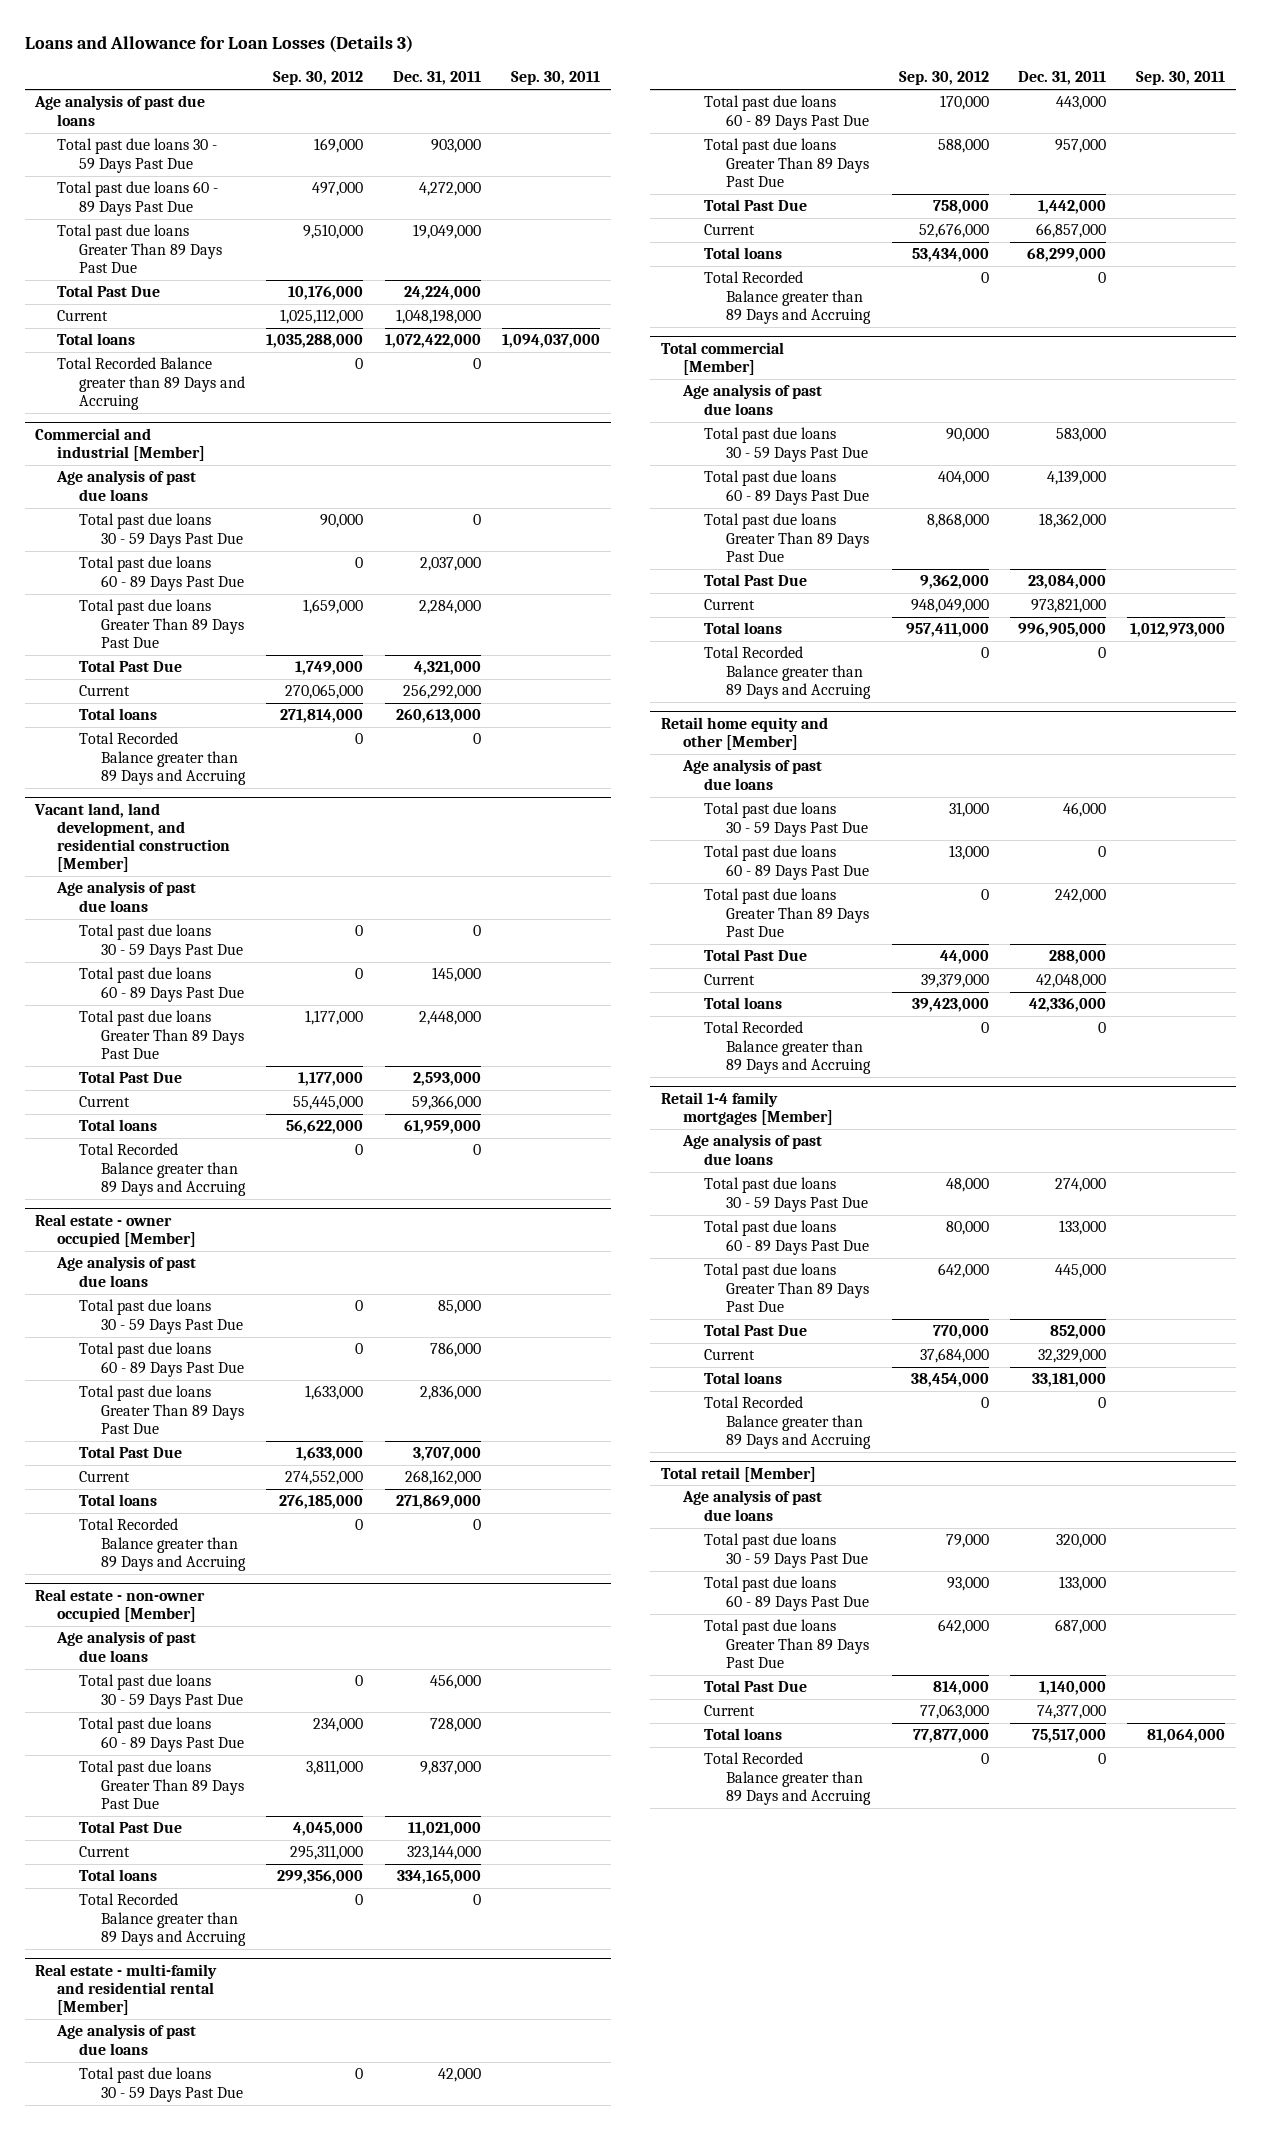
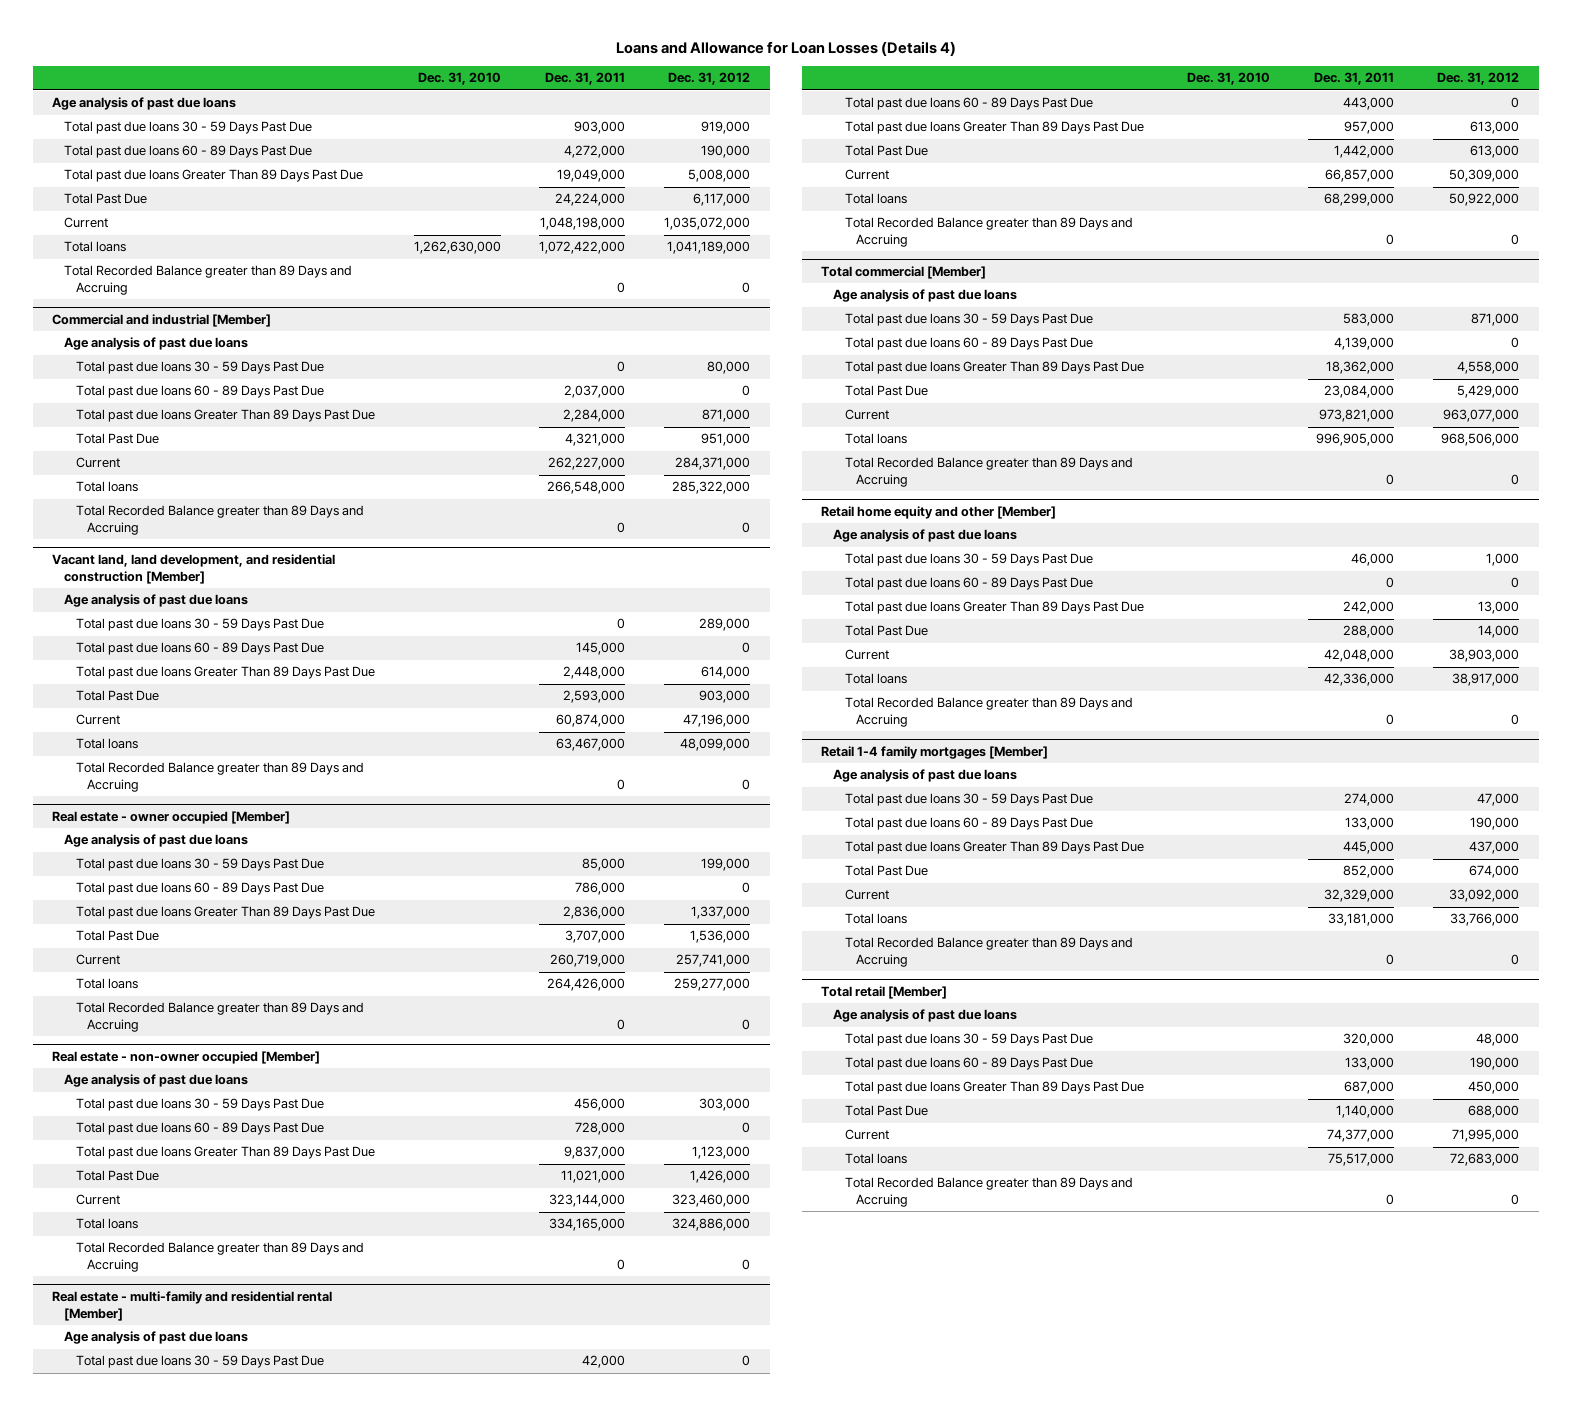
- Loans and Allowance for Loan Losses (Details 3)
+ Loans and Allowance for Loan Losses (Details 4)
- | Sep. 30, 2012 | Dec. 31, 2011 | Sep. 30, 2011
+ | Dec. 31, 2010 | Dec. 31, 2011 | Dec. 31, 2012
@ Commercial and industrial [Member]
- Current | 270,065,000 | 256,292,000 |
- Total loans | 271,814,000 | 260,613,000 |
+ Current | | 262,227,000 | 284,371,000
+ Total loans | | 266,548,000 | 285,322,000
@ Vacant land, land development, and residential construction [Member]
- Current | 55,445,000 | 59,366,000 |
- Total loans | 56,622,000 | 61,959,000 |
+ Current | | 60,874,000 | 47,196,000
+ Total loans | | 63,467,000 | 48,099,000
@ Real estate - owner occupied [Member]
- Current | 274,552,000 | 268,162,000 |
- Total loans | 276,185,000 | 271,869,000 |
+ Current | | 260,719,000 | 257,741,000
+ Total loans | | 264,426,000 | 259,277,000

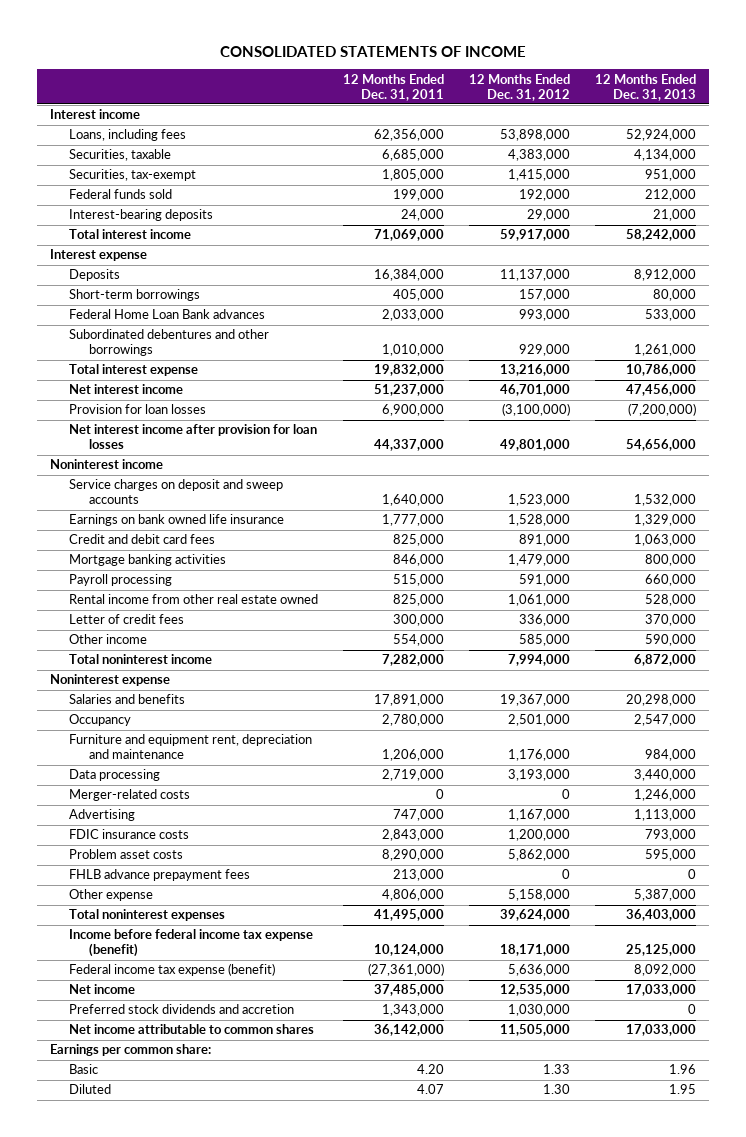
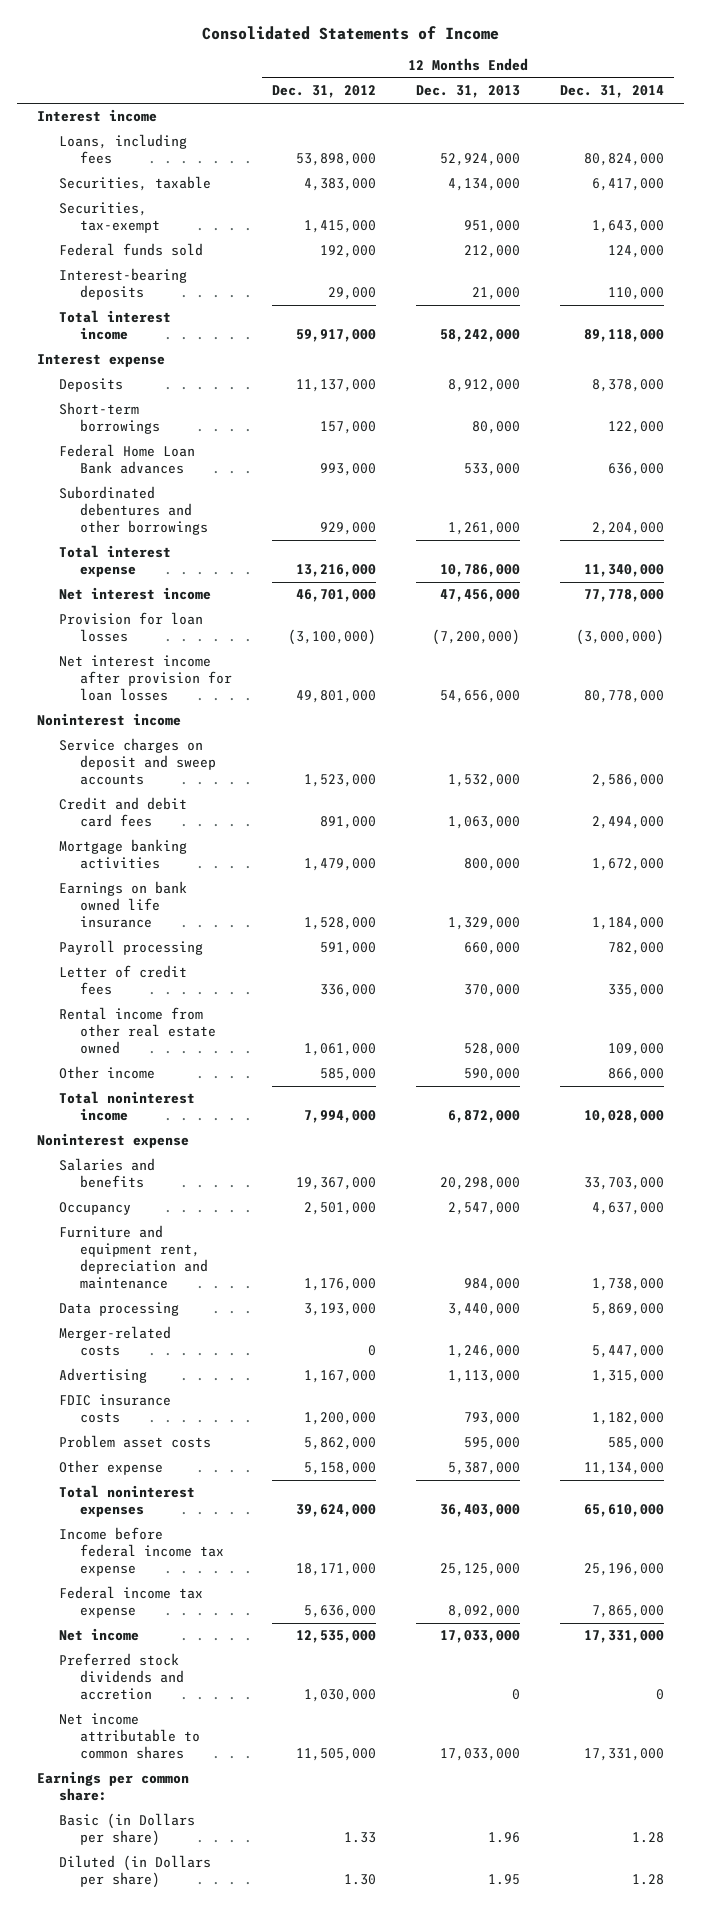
- CONSOLIDATED STATEMENTS OF INCOME
+ Consolidated Statements of Income
- | 12 Months Ended Dec. 31, 2011 | 12 Months Ended Dec. 31, 2012 | 12 Months Ended Dec. 31, 2013
+ | 12 Months Ended Dec. 31, 2012 | 12 Months Ended Dec. 31, 2013 | 12 Months Ended Dec. 31, 2014
moved down: Earnings on bank owned life insurance | 1,528,000 | 1,329,000 | 1,184,000
moved down: Rental income from other real estate owned | 1,061,000 | 528,000 | 109,000
- FHLB advance prepayment fees | 213,000 | 0 | 0
- Income before federal income tax expense (benefit) | 10,124,000 | 18,171,000 | 25,125,000
- Federal income tax expense (benefit) | (27,361,000) | 5,636,000 | 8,092,000
+ Income before federal income tax expense | 18,171,000 | 25,125,000 | 25,196,000
+ Federal income tax expense | 5,636,000 | 8,092,000 | 7,865,000
- Basic | 4.20 | 1.33 | 1.96
- Diluted | 4.07 | 1.30 | 1.95
+ Basic (in Dollars per share) | 1.33 | 1.96 | 1.28
+ Diluted (in Dollars per share) | 1.30 | 1.95 | 1.28

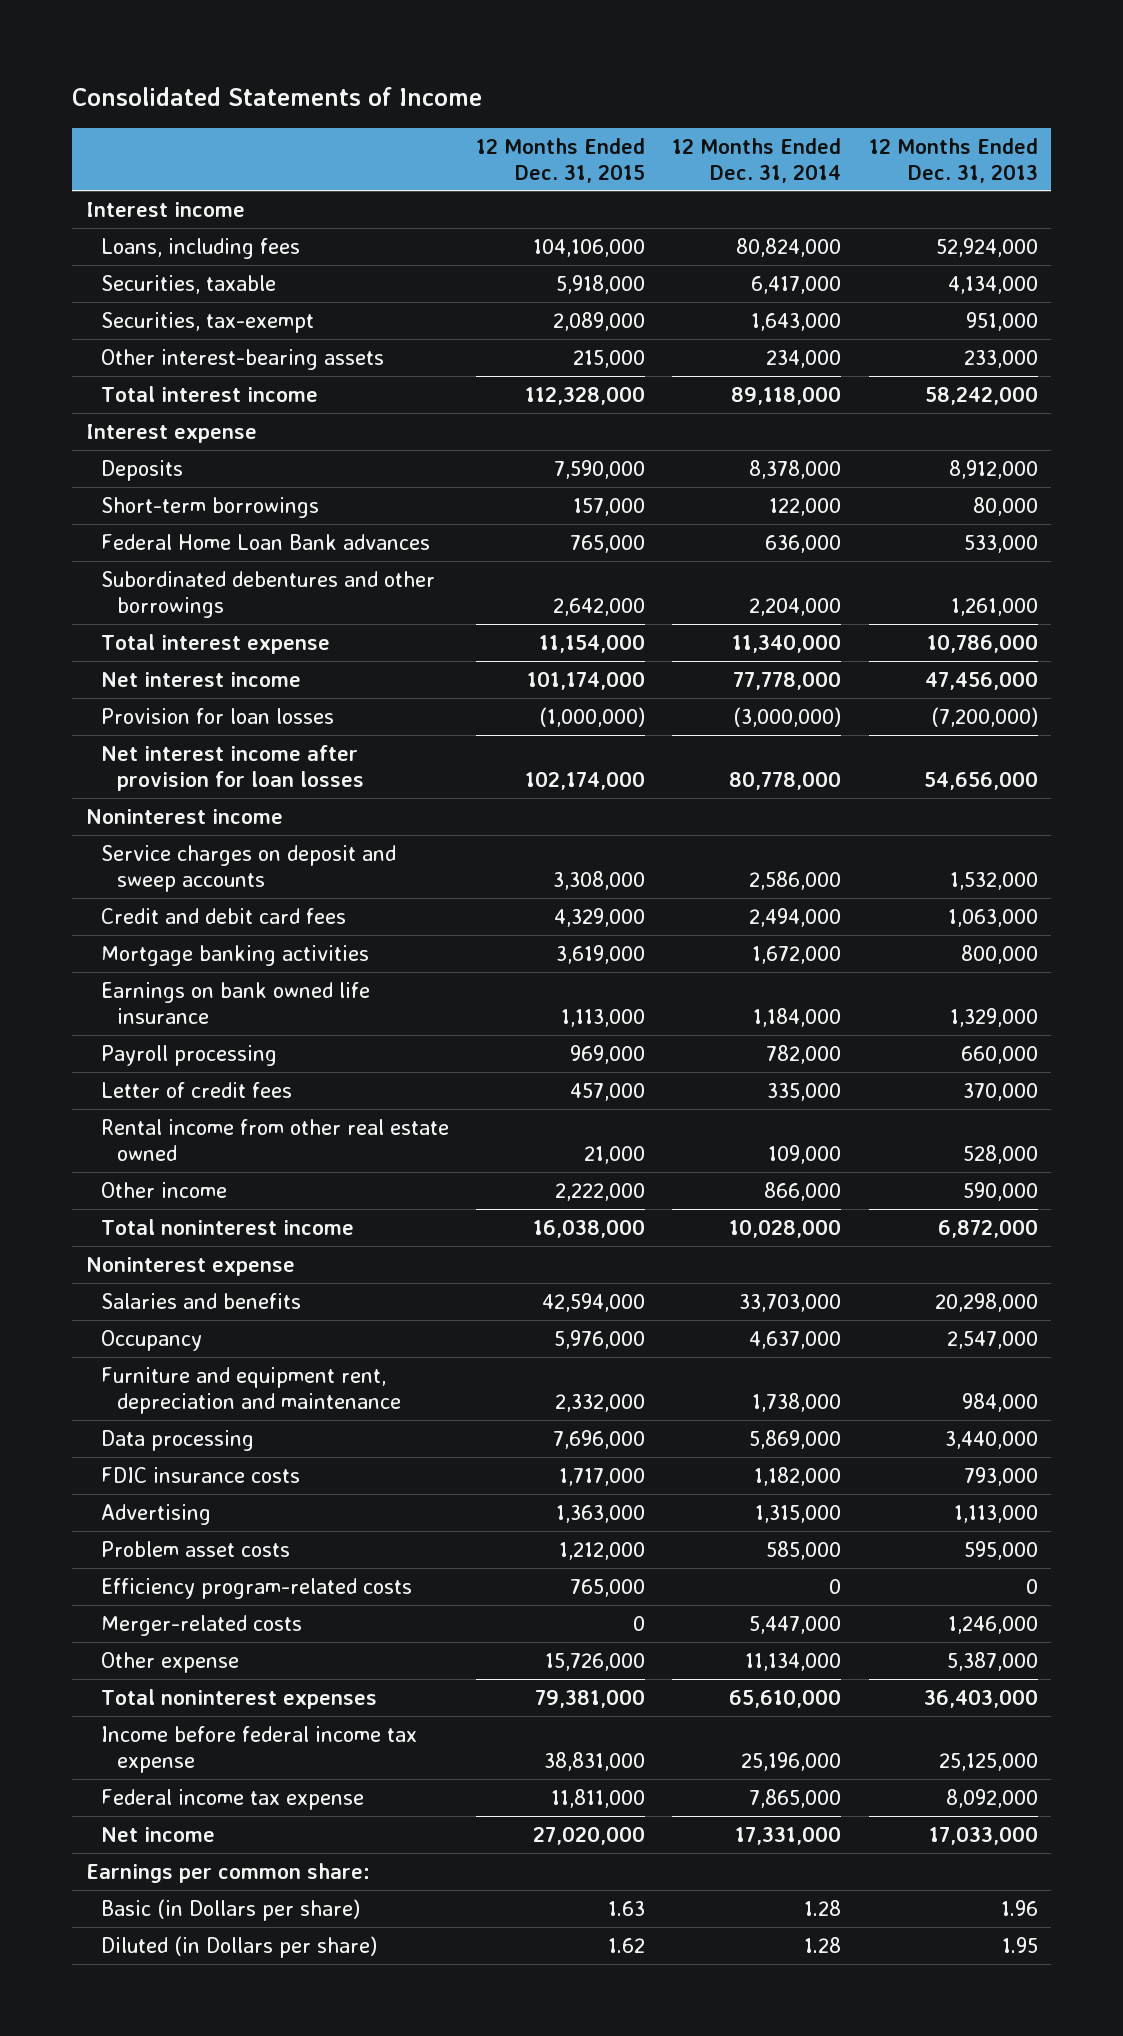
- | 12 Months Ended Dec. 31, 2012 | 12 Months Ended Dec. 31, 2013 | 12 Months Ended Dec. 31, 2014
+ | 12 Months Ended Dec. 31, 2015 | 12 Months Ended Dec. 31, 2014 | 12 Months Ended Dec. 31, 2013
- Federal funds sold | 192,000 | 212,000 | 124,000
- Interest-bearing deposits | 29,000 | 21,000 | 110,000
+ Other interest-bearing assets | 215,000 | 234,000 | 233,000
moved down: Advertising | 1,363,000 | 1,315,000 | 1,113,000
+ Efficiency program-related costs | 765,000 | 0 | 0
moved down: Merger-related costs | 0 | 5,447,000 | 1,246,000
- Preferred stock dividends and accretion | 1,030,000 | 0 | 0
- Net income attributable to common shares | 11,505,000 | 17,033,000 | 17,331,000

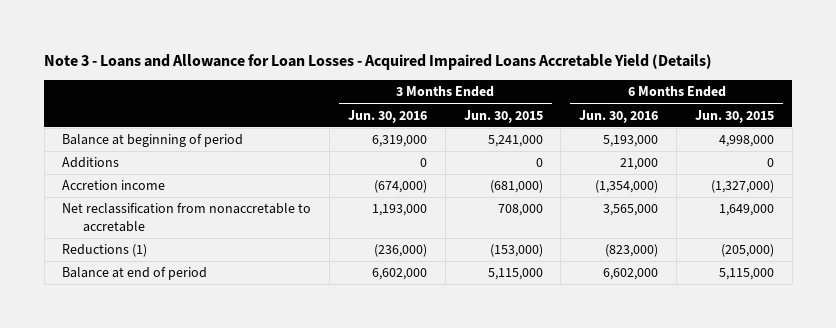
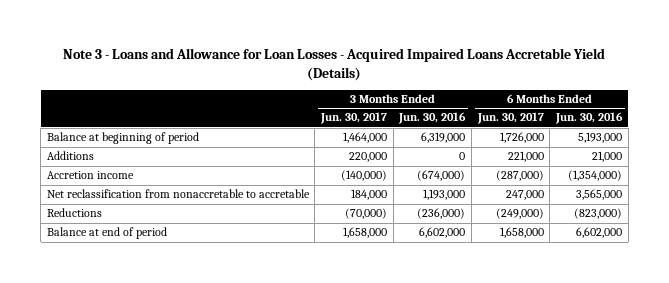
- | 3 Months Ended Jun. 30, 2016 | 3 Months Ended Jun. 30, 2015 | 6 Months Ended Jun. 30, 2016 | 6 Months Ended Jun. 30, 2015
+ | 3 Months Ended Jun. 30, 2017 | 3 Months Ended Jun. 30, 2016 | 6 Months Ended Jun. 30, 2017 | 6 Months Ended Jun. 30, 2016
- Reductions (1) | (236,000) | (153,000) | (823,000) | (205,000)
+ Reductions | (70,000) | (236,000) | (249,000) | (823,000)

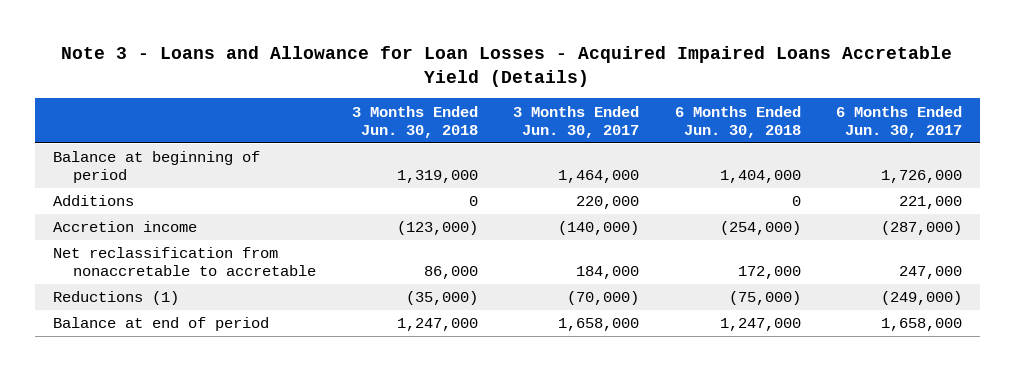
- | 3 Months Ended Jun. 30, 2017 | 3 Months Ended Jun. 30, 2016 | 6 Months Ended Jun. 30, 2017 | 6 Months Ended Jun. 30, 2016
+ | 3 Months Ended Jun. 30, 2018 | 3 Months Ended Jun. 30, 2017 | 6 Months Ended Jun. 30, 2018 | 6 Months Ended Jun. 30, 2017
- Reductions | (70,000) | (236,000) | (249,000) | (823,000)
+ Reductions (1) | (35,000) | (70,000) | (75,000) | (249,000)

